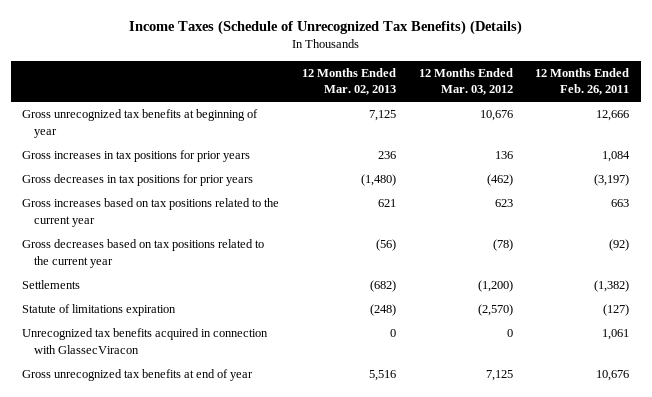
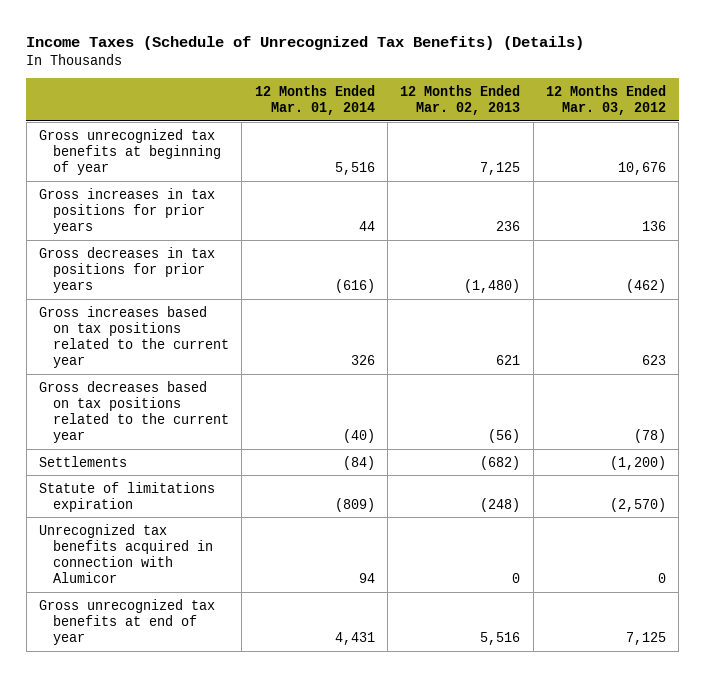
- | 12 Months Ended Mar. 02, 2013 | 12 Months Ended Mar. 03, 2012 | 12 Months Ended Feb. 26, 2011
+ | 12 Months Ended Mar. 01, 2014 | 12 Months Ended Mar. 02, 2013 | 12 Months Ended Mar. 03, 2012
- Unrecognized tax benefits acquired in connection with GlassecViracon | 0 | 0 | 1,061
+ Unrecognized tax benefits acquired in connection with Alumicor | 94 | 0 | 0

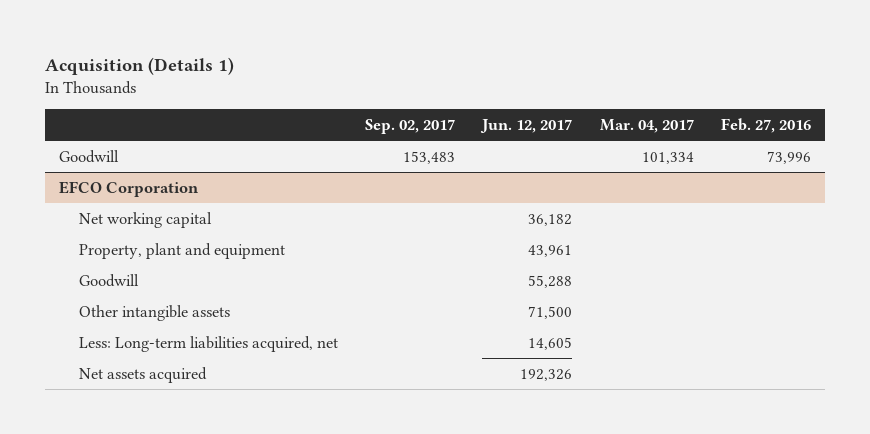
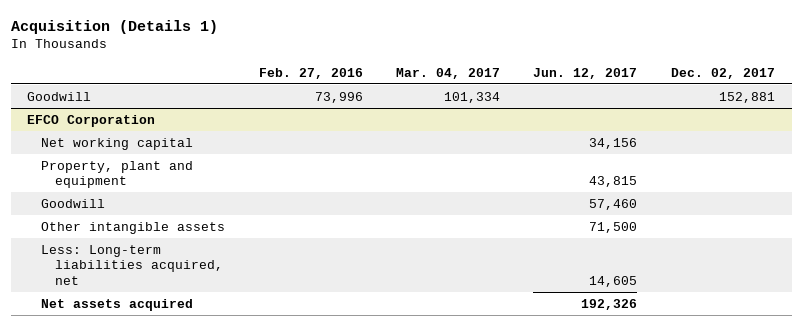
- | Sep. 02, 2017 | Jun. 12, 2017 | Mar. 04, 2017 | Feb. 27, 2016
+ | Feb. 27, 2016 | Mar. 04, 2017 | Jun. 12, 2017 | Dec. 02, 2017
@ EFCO Corporation
- Net working capital | | 36,182 | |
- Property, plant and equipment | | 43,961 | |
- Goodwill | | 55,288 | |
+ Net working capital | | | 34,156 |
+ Property, plant and equipment | | | 43,815 |
+ Goodwill | | | 57,460 |

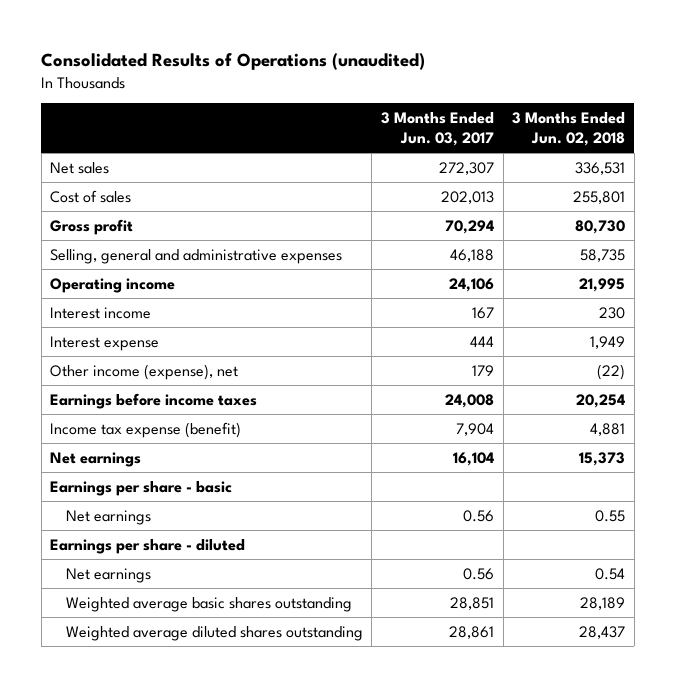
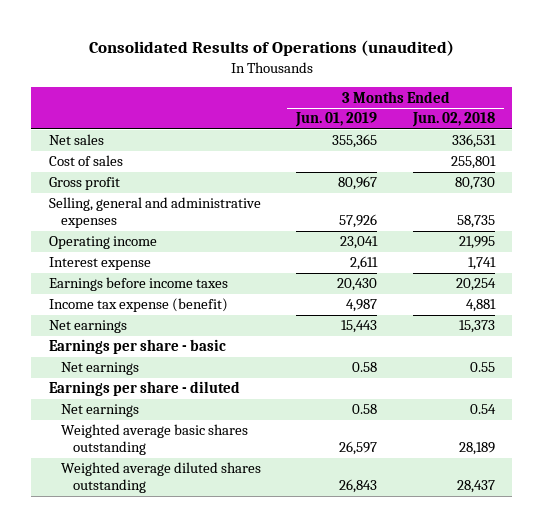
- | 3 Months Ended Jun. 03, 2017 | 3 Months Ended Jun. 02, 2018
+ | 3 Months Ended Jun. 01, 2019 | 3 Months Ended Jun. 02, 2018
- Interest income | 167 | 230
- Interest expense | 444 | 1,949
- Other income (expense), net | 179 | (22)
+ Interest expense | 2,611 | 1,741

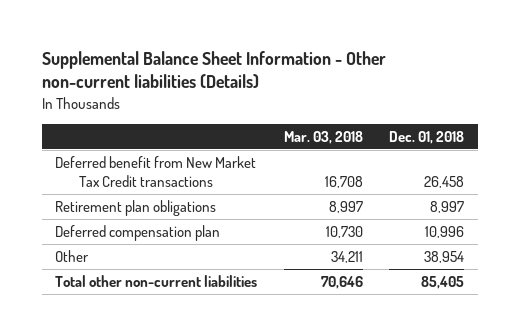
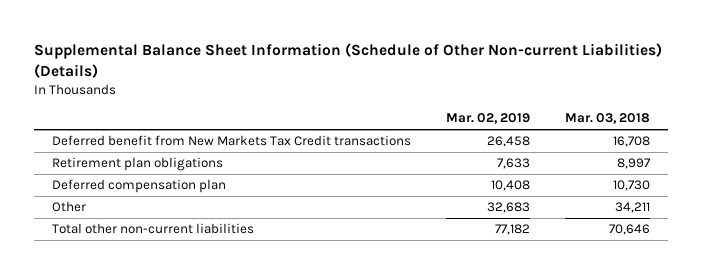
- Supplemental Balance Sheet Information - Other non-current liabilities (Details)
+ Supplemental Balance Sheet Information (Schedule of Other Non-current Liabilities) (Details)
- | Mar. 03, 2018 | Dec. 01, 2018
+ | Mar. 02, 2019 | Mar. 03, 2018
- Deferred benefit from New Market Tax Credit transactions | 16,708 | 26,458
+ Deferred benefit from New Markets Tax Credit transactions | 26,458 | 16,708

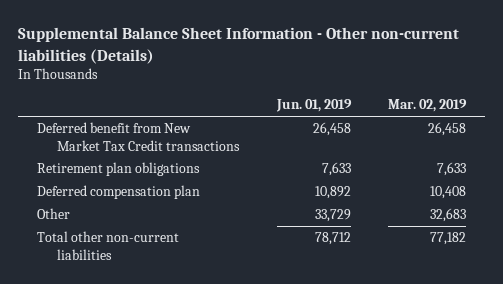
- Supplemental Balance Sheet Information (Schedule of Other Non-current Liabilities) (Details)
+ Supplemental Balance Sheet Information - Other non-current liabilities (Details)
- | Mar. 02, 2019 | Mar. 03, 2018
+ | Jun. 01, 2019 | Mar. 02, 2019
- Deferred benefit from New Markets Tax Credit transactions | 26,458 | 16,708
+ Deferred benefit from New Market Tax Credit transactions | 26,458 | 26,458

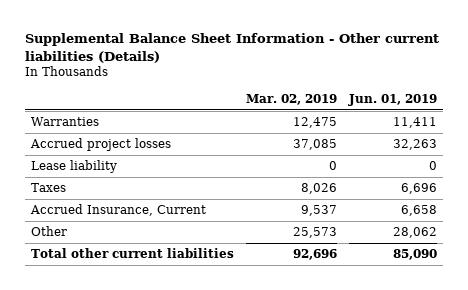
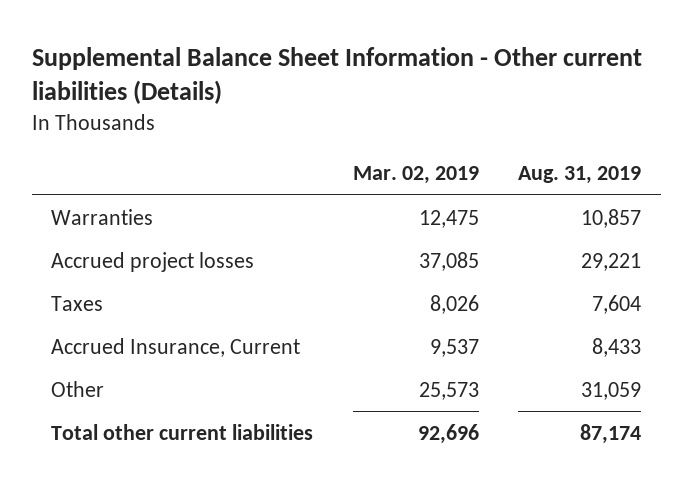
- | Mar. 02, 2019 | Jun. 01, 2019
+ | Mar. 02, 2019 | Aug. 31, 2019
- Lease liability | 0 | 0

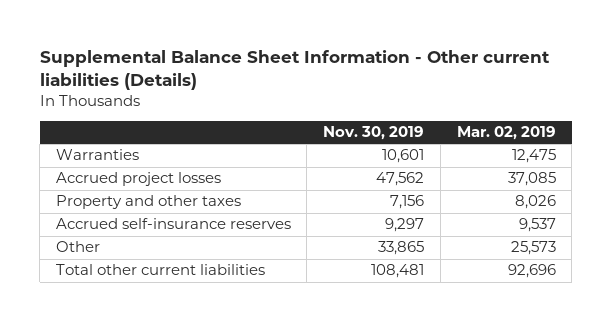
- | Mar. 02, 2019 | Aug. 31, 2019
+ | Nov. 30, 2019 | Mar. 02, 2019
- Taxes | 8,026 | 7,604
- Accrued Insurance, Current | 9,537 | 8,433
+ Property and other taxes | 7,156 | 8,026
+ Accrued self-insurance reserves | 9,297 | 9,537

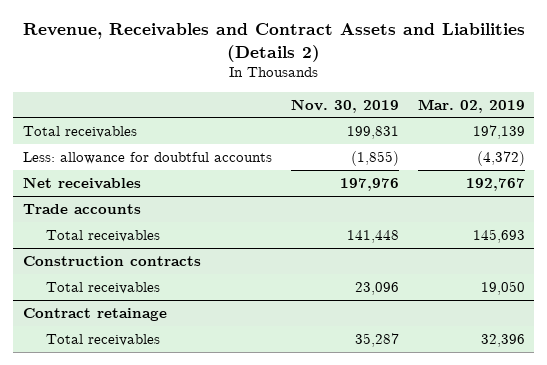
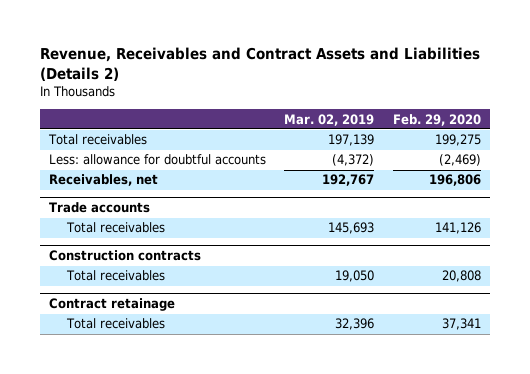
- | Nov. 30, 2019 | Mar. 02, 2019
+ | Mar. 02, 2019 | Feb. 29, 2020
- Net receivables | 197,976 | 192,767
+ Receivables, net | 192,767 | 196,806

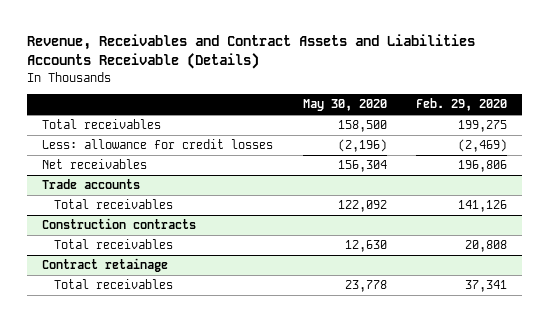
- Revenue, Receivables and Contract Assets and Liabilities (Details 2)
+ Revenue, Receivables and Contract Assets and Liabilities Accounts Receivable (Details)
- | Mar. 02, 2019 | Feb. 29, 2020
+ | May 30, 2020 | Feb. 29, 2020
- Less: allowance for doubtful accounts | (4,372) | (2,469)
- Receivables, net | 192,767 | 196,806
+ Less: allowance for credit losses | (2,196) | (2,469)
+ Net receivables | 156,304 | 196,806

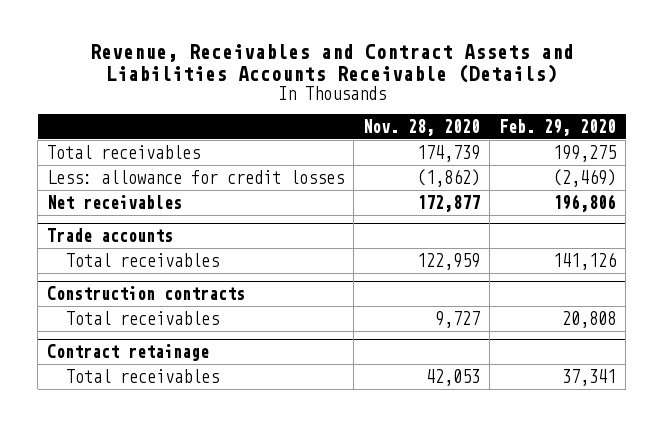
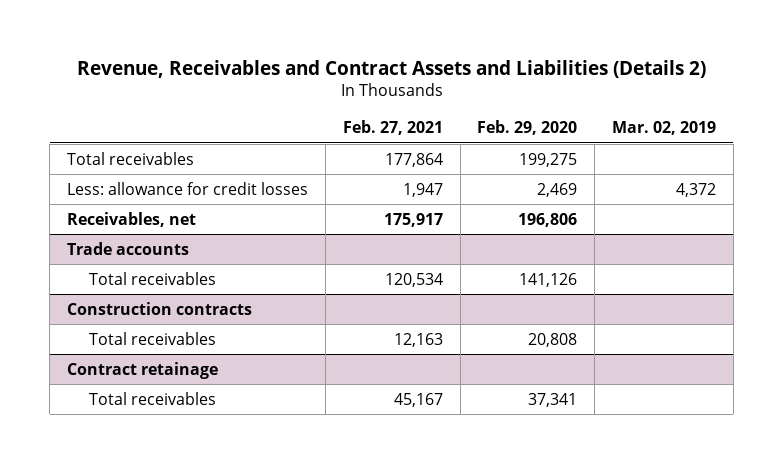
- Revenue, Receivables and Contract Assets and Liabilities Accounts Receivable (Details)
+ Revenue, Receivables and Contract Assets and Liabilities (Details 2)
- | Nov. 28, 2020 | Feb. 29, 2020
+ | Feb. 27, 2021 | Feb. 29, 2020 | Mar. 02, 2019
- Less: allowance for credit losses | (1,862) | (2,469)
- Net receivables | 172,877 | 196,806
+ Less: allowance for credit losses | 1,947 | 2,469 | 4,372
+ Receivables, net | 175,917 | 196,806 |

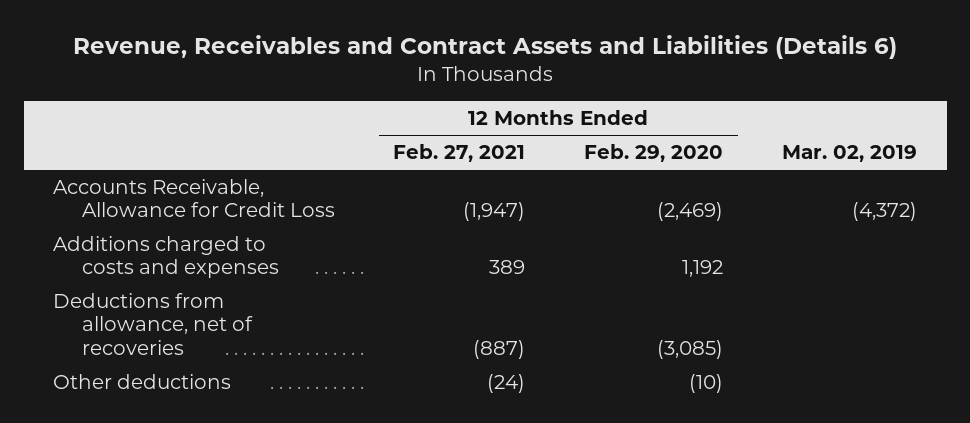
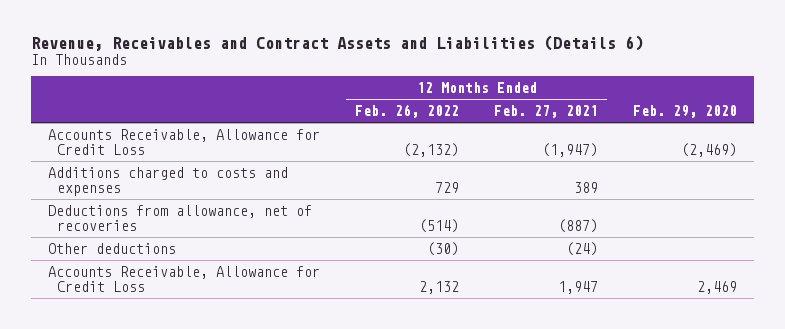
- | 12 Months Ended Feb. 27, 2021 | 12 Months Ended Feb. 29, 2020 | Mar. 02, 2019
+ | 12 Months Ended Feb. 26, 2022 | 12 Months Ended Feb. 27, 2021 | Feb. 29, 2020
+ Accounts Receivable, Allowance for Credit Loss | 2,132 | 1,947 | 2,469

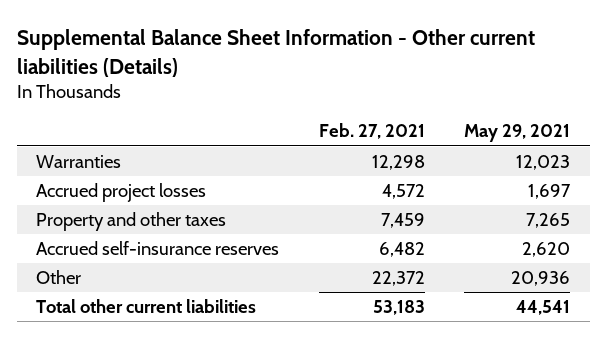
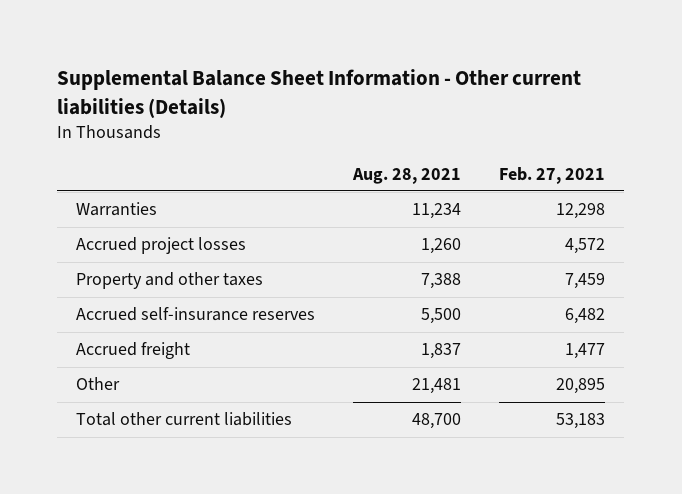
- | Feb. 27, 2021 | May 29, 2021
+ | Aug. 28, 2021 | Feb. 27, 2021
- Other | 22,372 | 20,936
+ Accrued freight | 1,837 | 1,477
+ Other | 21,481 | 20,895

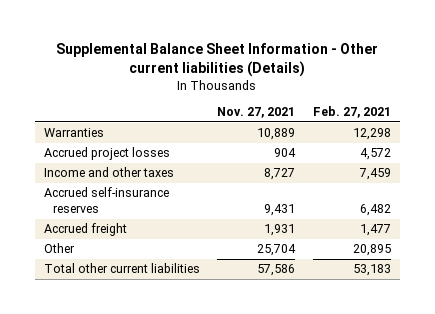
- | Aug. 28, 2021 | Feb. 27, 2021
+ | Nov. 27, 2021 | Feb. 27, 2021
- Property and other taxes | 7,388 | 7,459
+ Income and other taxes | 8,727 | 7,459

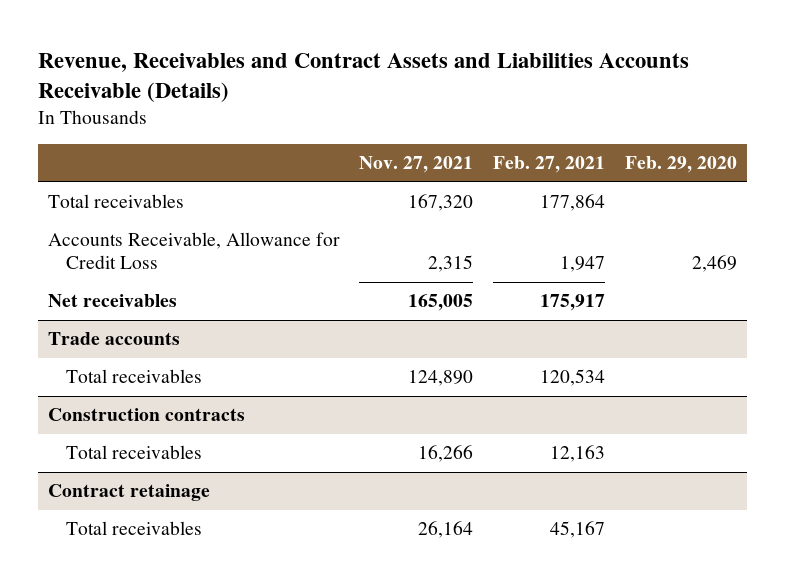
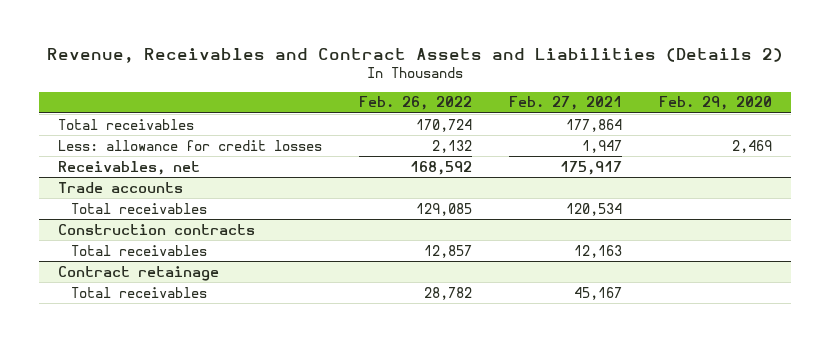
- Revenue, Receivables and Contract Assets and Liabilities Accounts Receivable (Details)
+ Revenue, Receivables and Contract Assets and Liabilities (Details 2)
- | Nov. 27, 2021 | Feb. 27, 2021 | Feb. 29, 2020
+ | Feb. 26, 2022 | Feb. 27, 2021 | Feb. 29, 2020
- Accounts Receivable, Allowance for Credit Loss | 2,315 | 1,947 | 2,469
- Net receivables | 165,005 | 175,917 |
+ Less: allowance for credit losses | 2,132 | 1,947 | 2,469
+ Receivables, net | 168,592 | 175,917 |

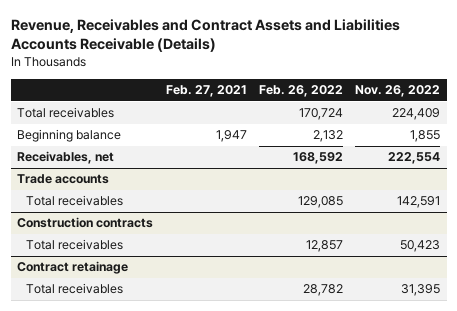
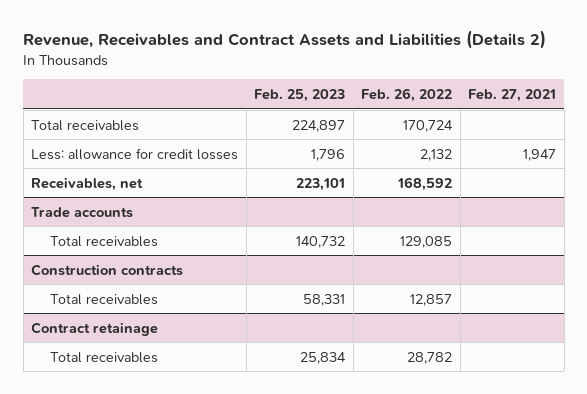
- Revenue, Receivables and Contract Assets and Liabilities Accounts Receivable (Details)
+ Revenue, Receivables and Contract Assets and Liabilities (Details 2)
- | Feb. 27, 2021 | Feb. 26, 2022 | Nov. 26, 2022
+ | Feb. 25, 2023 | Feb. 26, 2022 | Feb. 27, 2021
- Beginning balance | 1,947 | 2,132 | 1,855
+ Less: allowance for credit losses | 1,796 | 2,132 | 1,947

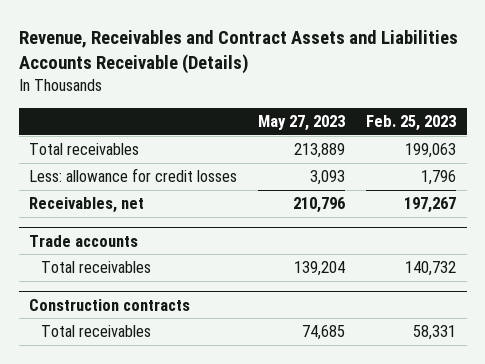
- Revenue, Receivables and Contract Assets and Liabilities (Details 2)
+ Revenue, Receivables and Contract Assets and Liabilities Accounts Receivable (Details)
- | Feb. 25, 2023 | Feb. 26, 2022 | Feb. 27, 2021
+ | May 27, 2023 | Feb. 25, 2023
- Total receivables | 224,897 | 170,724 |
+ Total receivables | 213,889 | 199,063
- Receivables, net | 223,101 | 168,592 |
+ Receivables, net | 210,796 | 197,267
- Contract retainage
- Total receivables | 25,834 | 28,782 |

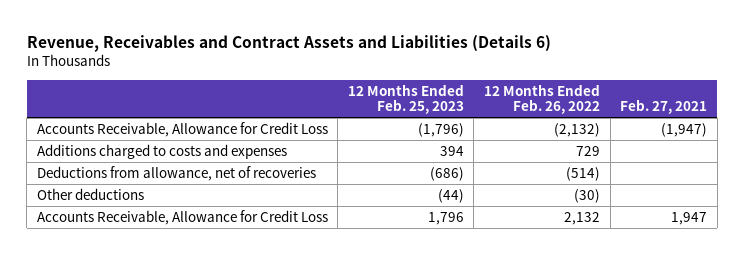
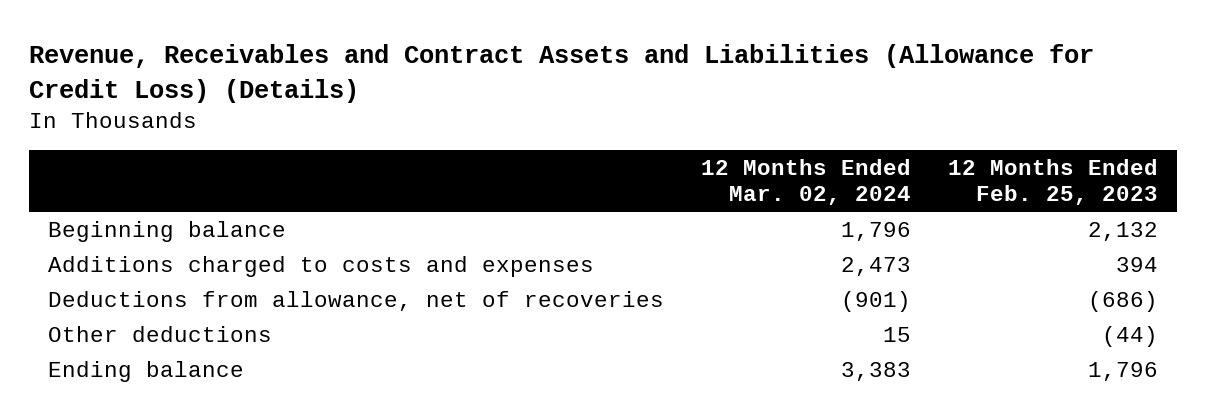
- Revenue, Receivables and Contract Assets and Liabilities (Details 6)
+ Revenue, Receivables and Contract Assets and Liabilities (Allowance for Credit Loss) (Details)
- | 12 Months Ended Feb. 25, 2023 | 12 Months Ended Feb. 26, 2022 | Feb. 27, 2021
+ | 12 Months Ended Mar. 02, 2024 | 12 Months Ended Feb. 25, 2023
- Accounts Receivable, Allowance for Credit Loss | (1,796) | (2,132) | (1,947)
+ Beginning balance | 1,796 | 2,132
- Accounts Receivable, Allowance for Credit Loss | 1,796 | 2,132 | 1,947
+ Ending balance | 3,383 | 1,796

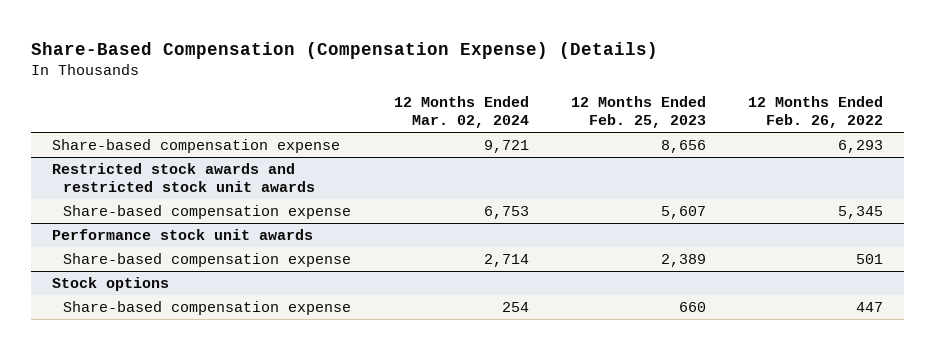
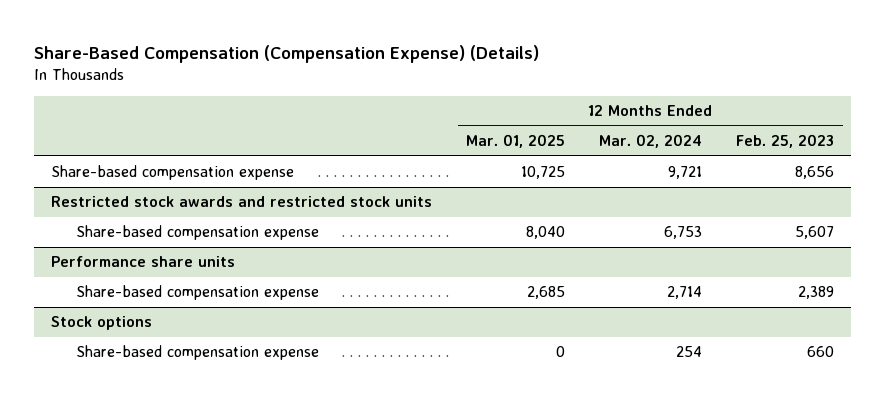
- | 12 Months Ended Mar. 02, 2024 | 12 Months Ended Feb. 25, 2023 | 12 Months Ended Feb. 26, 2022
+ | 12 Months Ended Mar. 01, 2025 | 12 Months Ended Mar. 02, 2024 | 12 Months Ended Feb. 25, 2023
- Restricted stock awards and restricted stock unit awards
+ Restricted stock awards and restricted stock units
- Performance stock unit awards
+ Performance share units

